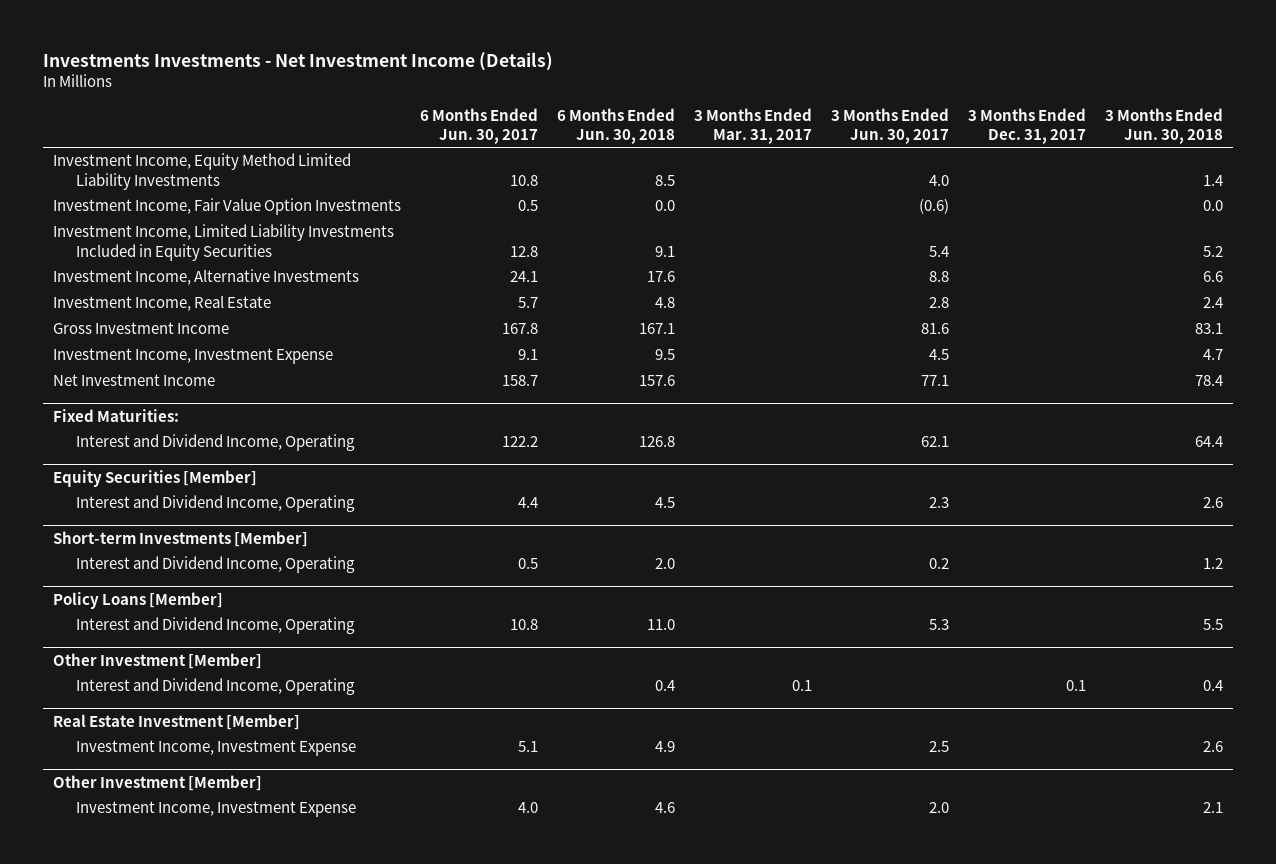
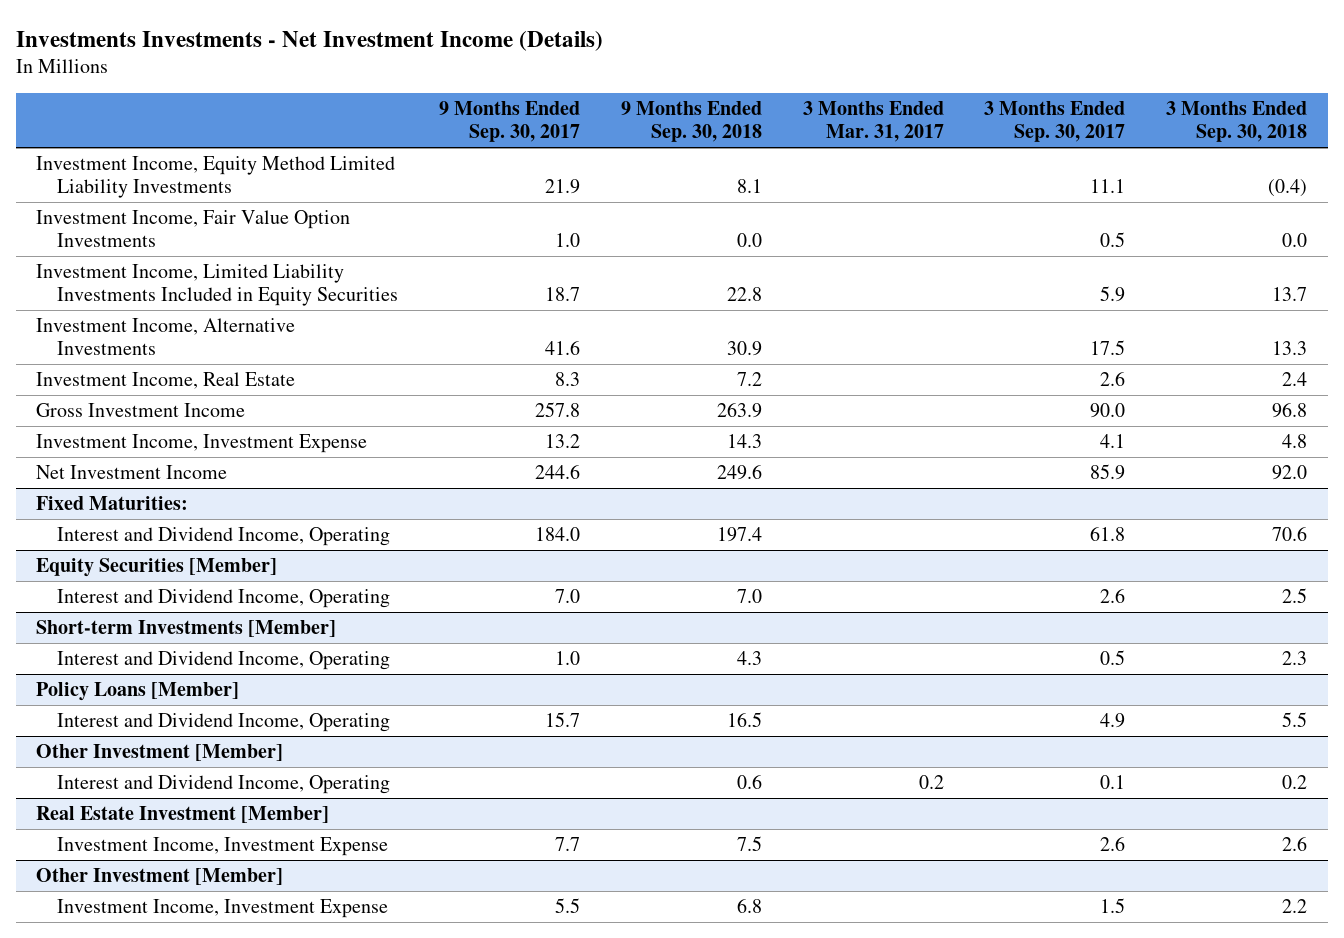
- | 6 Months Ended Jun. 30, 2017 | 6 Months Ended Jun. 30, 2018 | 3 Months Ended Mar. 31, 2017 | 3 Months Ended Jun. 30, 2017 | 3 Months Ended Dec. 31, 2017 | 3 Months Ended Jun. 30, 2018
+ | 9 Months Ended Sep. 30, 2017 | 9 Months Ended Sep. 30, 2018 | 3 Months Ended Mar. 31, 2017 | 3 Months Ended Sep. 30, 2017 | 3 Months Ended Sep. 30, 2018
@ Other Investment [Member]
- Interest and Dividend Income, Operating | | 0.4 | 0.1 | | 0.1 | 0.4
+ Interest and Dividend Income, Operating | | 0.6 | 0.2 | 0.1 | 0.2

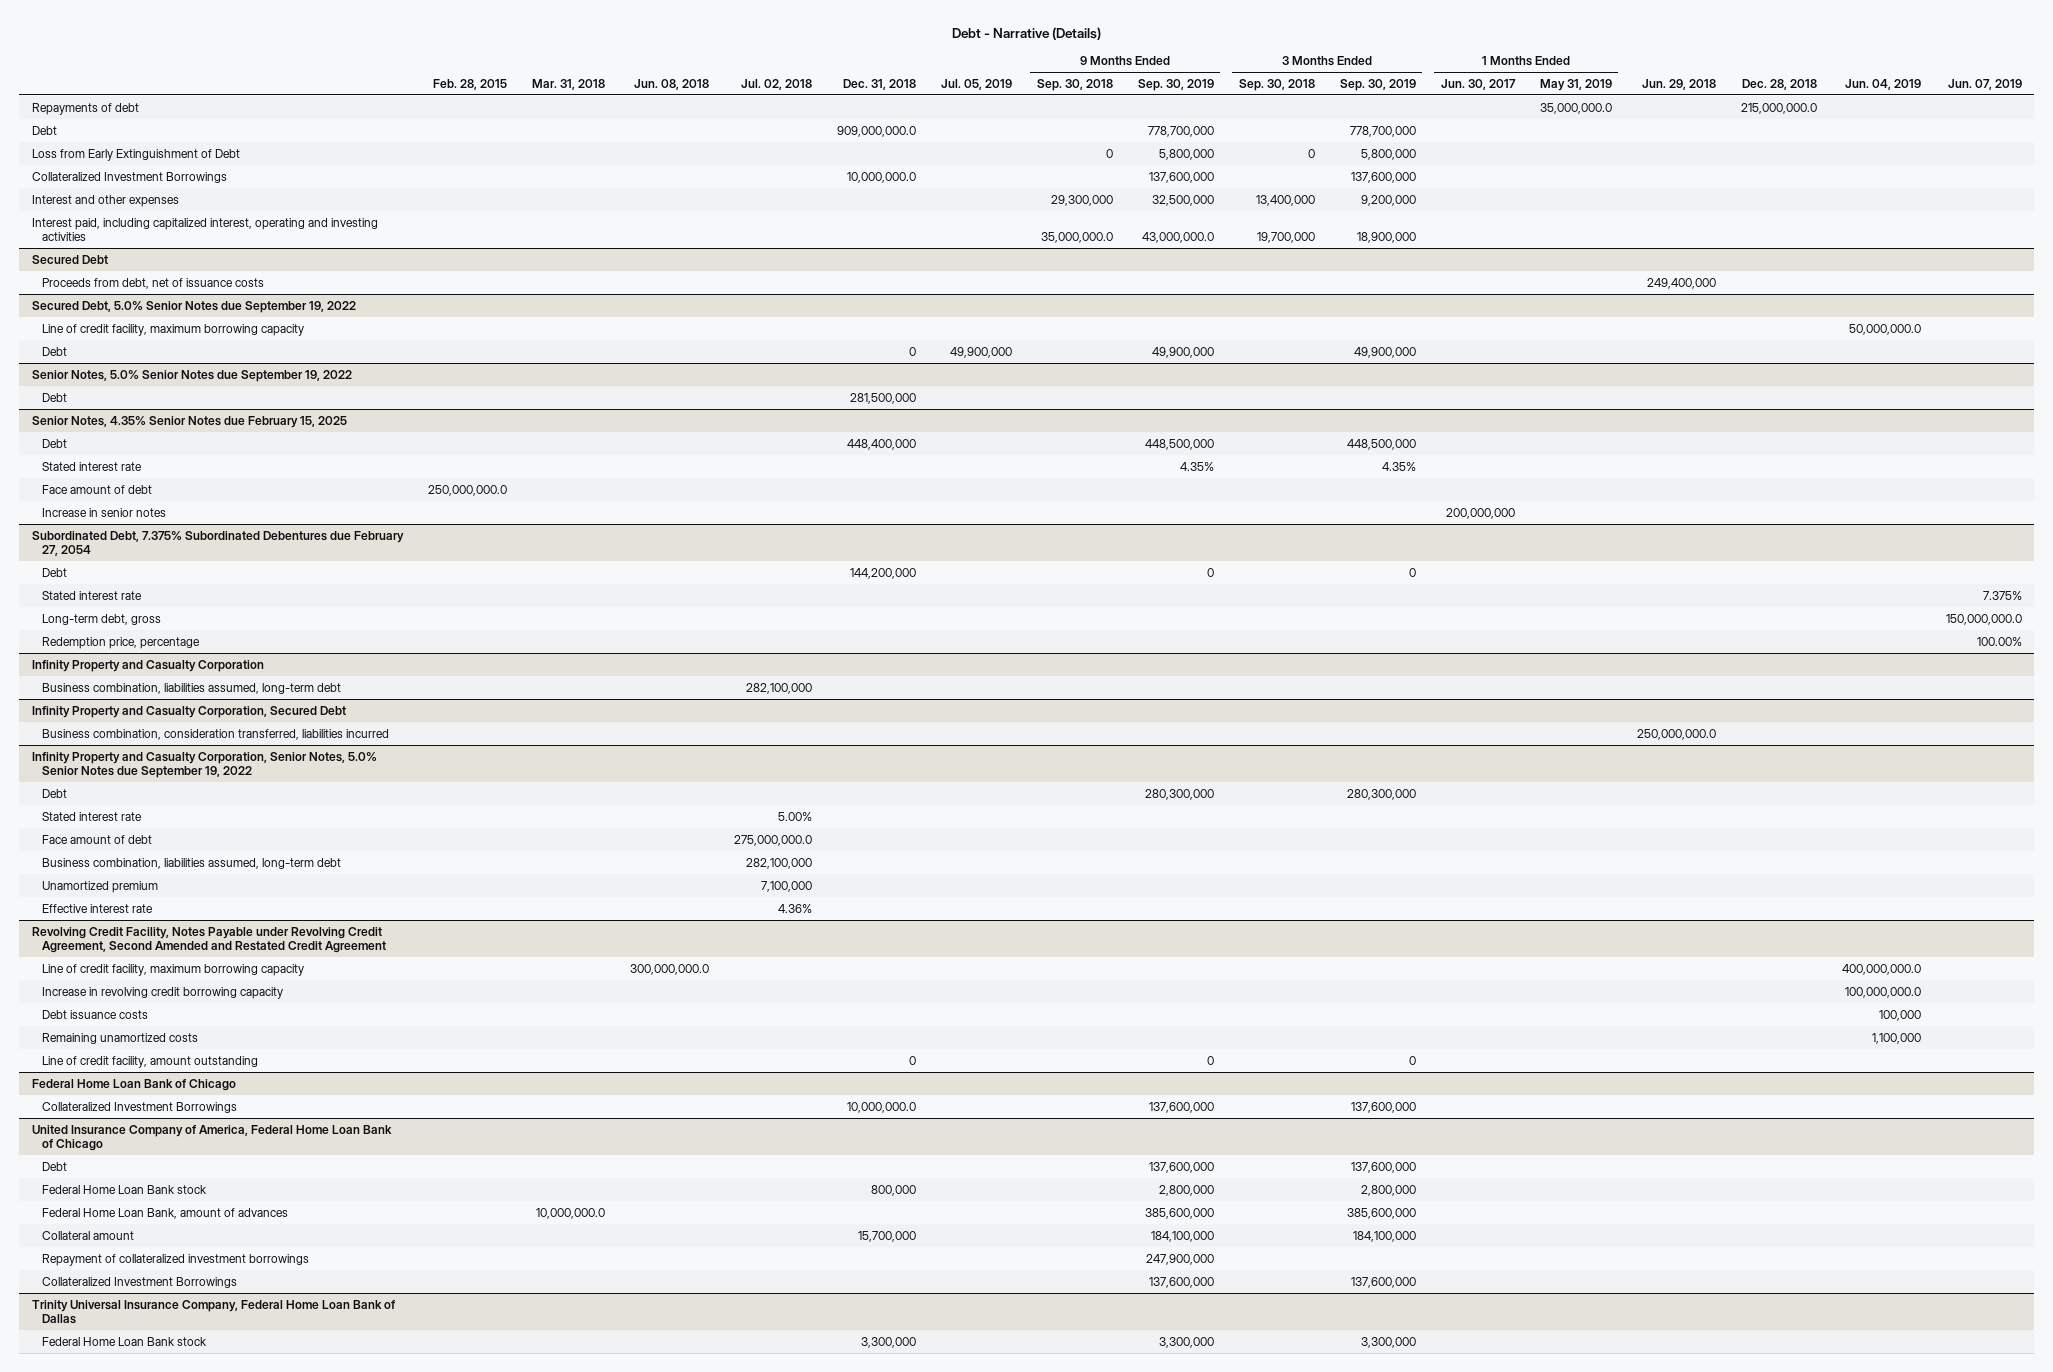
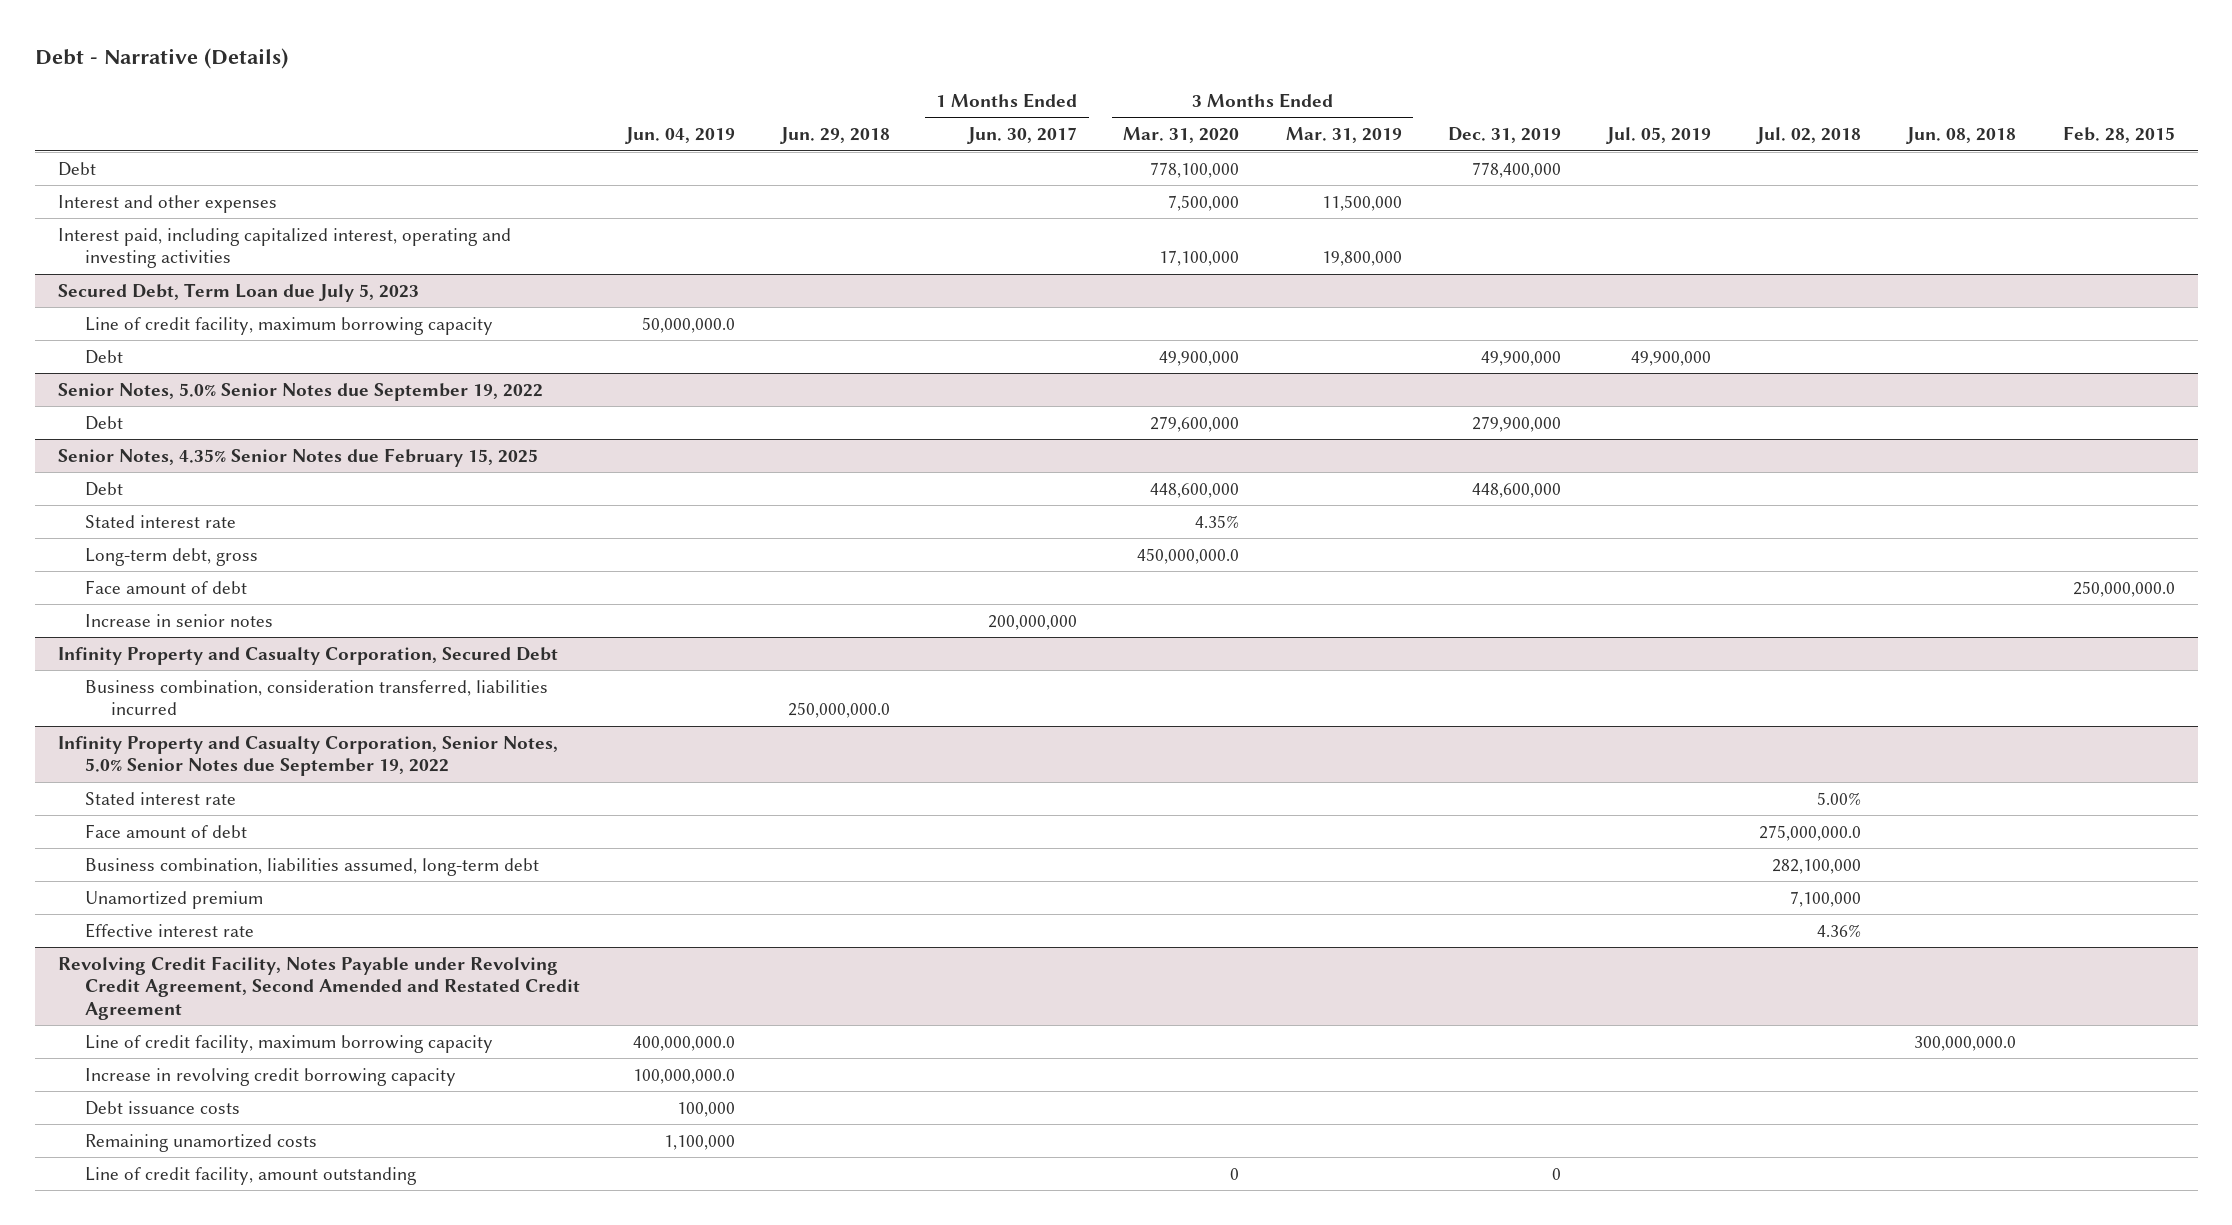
- | Feb. 28, 2015 | Mar. 31, 2018 | Jun. 08, 2018 | Jul. 02, 2018 | Dec. 31, 2018 | Jul. 05, 2019 | 9 Months Ended Sep. 30, 2018 | 9 Months Ended Sep. 30, 2019 | 3 Months Ended Sep. 30, 2018 | 3 Months Ended Sep. 30, 2019 | 1 Months Ended Jun. 30, 2017 | 1 Months Ended May 31, 2019 | Jun. 29, 2018 | Dec. 28, 2018 | Jun. 04, 2019 | Jun. 07, 2019
+ | Jun. 04, 2019 | Jun. 29, 2018 | 1 Months Ended Jun. 30, 2017 | 3 Months Ended Mar. 31, 2020 | 3 Months Ended Mar. 31, 2019 | Dec. 31, 2019 | Jul. 05, 2019 | Jul. 02, 2018 | Jun. 08, 2018 | Feb. 28, 2015
- Repayments of debt | | | | | | | | | | | | 35,000,000.0 | | 215,000,000.0 | |
- Loss from Early Extinguishment of Debt | | | | | | | 0 | 5,800,000 | 0 | 5,800,000 | | | | | |
- Collateralized Investment Borrowings | | | | | 10,000,000.0 | | | 137,600,000 | | 137,600,000 | | | | | |
- Secured Debt
- Proceeds from debt, net of issuance costs | | | | | | | | | | | | | 249,400,000 | | |
- Secured Debt, 5.0% Senior Notes due September 19, 2022
+ Secured Debt, Term Loan due July 5, 2023
@ Senior Notes, 4.35% Senior Notes due February 15, 2025
+ Long-term debt, gross | | | | 450,000,000.0 | | | | | |
- Subordinated Debt, 7.375% Subordinated Debentures due February 27, 2054
- Debt | | | | | 144,200,000 | | | 0 | | 0 | | | | | |
- Stated interest rate | | | | | | | | | | | | | | | | 7.375%
- Long-term debt, gross | | | | | | | | | | | | | | | | 150,000,000.0
- Redemption price, percentage | | | | | | | | | | | | | | | | 100.00%
- Infinity Property and Casualty Corporation
- Business combination, liabilities assumed, long-term debt | | | | 282,100,000 | | | | | | | | | | | |
@ Infinity Property and Casualty Corporation, Senior Notes, 5.0% Senior Notes due September 19, 2022
- Debt | | | | | | | | 280,300,000 | | 280,300,000 | | | | | |
- Federal Home Loan Bank of Chicago
- Collateralized Investment Borrowings | | | | | 10,000,000.0 | | | 137,600,000 | | 137,600,000 | | | | | |
- United Insurance Company of America, Federal Home Loan Bank of Chicago
- Debt | | | | | | | | 137,600,000 | | 137,600,000 | | | | | |
- Federal Home Loan Bank stock | | | | | 800,000 | | | 2,800,000 | | 2,800,000 | | | | | |
- Federal Home Loan Bank, amount of advances | | 10,000,000.0 | | | | | | 385,600,000 | | 385,600,000 | | | | | |
- Collateral amount | | | | | 15,700,000 | | | 184,100,000 | | 184,100,000 | | | | | |
- Repayment of collateralized investment borrowings | | | | | | | | 247,900,000 | | | | | | | |
- Collateralized Investment Borrowings | | | | | | | | 137,600,000 | | 137,600,000 | | | | | |
- Trinity Universal Insurance Company, Federal Home Loan Bank of Dallas
- Federal Home Loan Bank stock | | | | | 3,300,000 | | | 3,300,000 | | 3,300,000 | | | | | |

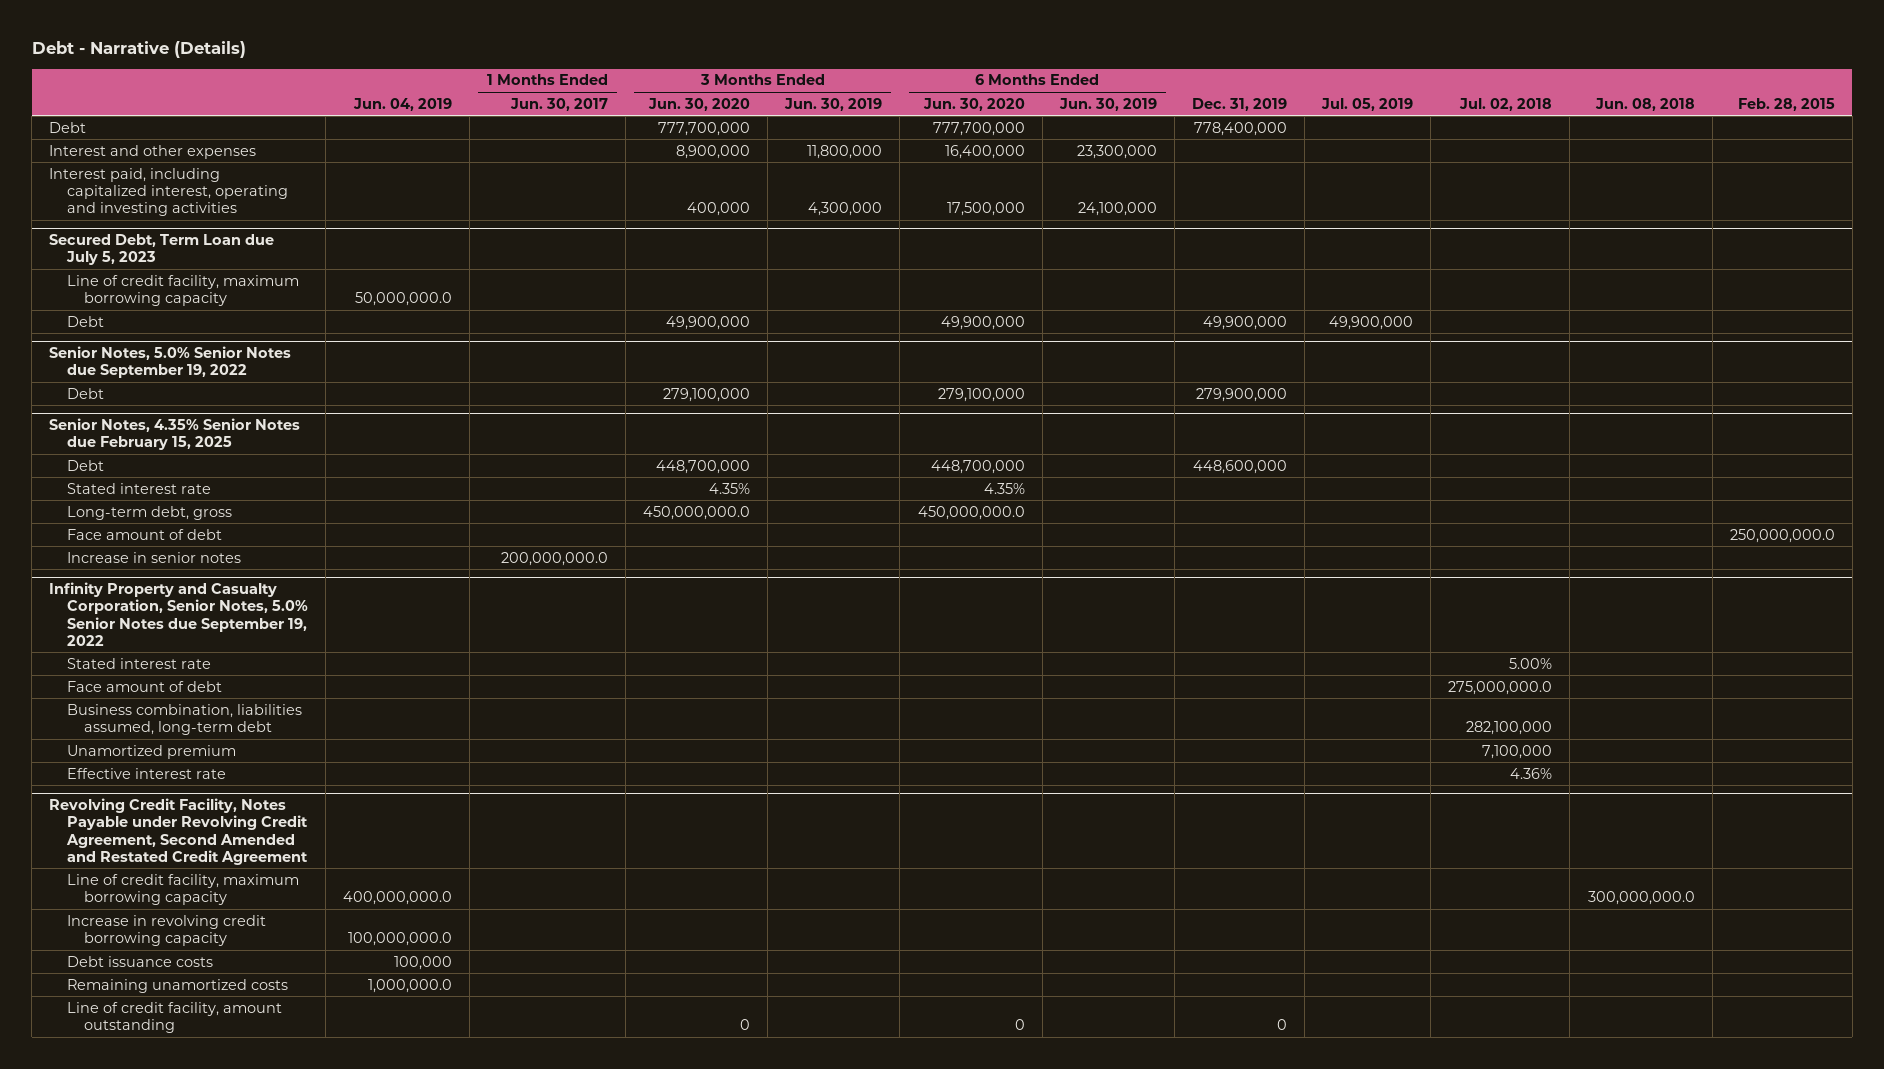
- | Jun. 04, 2019 | Jun. 29, 2018 | 1 Months Ended Jun. 30, 2017 | 3 Months Ended Mar. 31, 2020 | 3 Months Ended Mar. 31, 2019 | Dec. 31, 2019 | Jul. 05, 2019 | Jul. 02, 2018 | Jun. 08, 2018 | Feb. 28, 2015
+ | Jun. 04, 2019 | 1 Months Ended Jun. 30, 2017 | 3 Months Ended Jun. 30, 2020 | 3 Months Ended Jun. 30, 2019 | 6 Months Ended Jun. 30, 2020 | 6 Months Ended Jun. 30, 2019 | Dec. 31, 2019 | Jul. 05, 2019 | Jul. 02, 2018 | Jun. 08, 2018 | Feb. 28, 2015
@ Senior Notes, 4.35% Senior Notes due February 15, 2025
- Increase in senior notes | | | 200,000,000 | | | | | | |
- Infinity Property and Casualty Corporation, Secured Debt
- Business combination, consideration transferred, liabilities incurred | | 250,000,000.0 | | | | | | | |
@ Senior Notes, 4.35% Senior Notes due February 15, 2025
+ Increase in senior notes | | 200,000,000.0 | | | | | | | | |
@ Revolving Credit Facility, Notes Payable under Revolving Credit Agreement, Second Amended and Restated Credit Agreement
- Remaining unamortized costs | 1,100,000 | | | | | | | | |
+ Remaining unamortized costs | 1,000,000.0 | | | | | | | | | |

